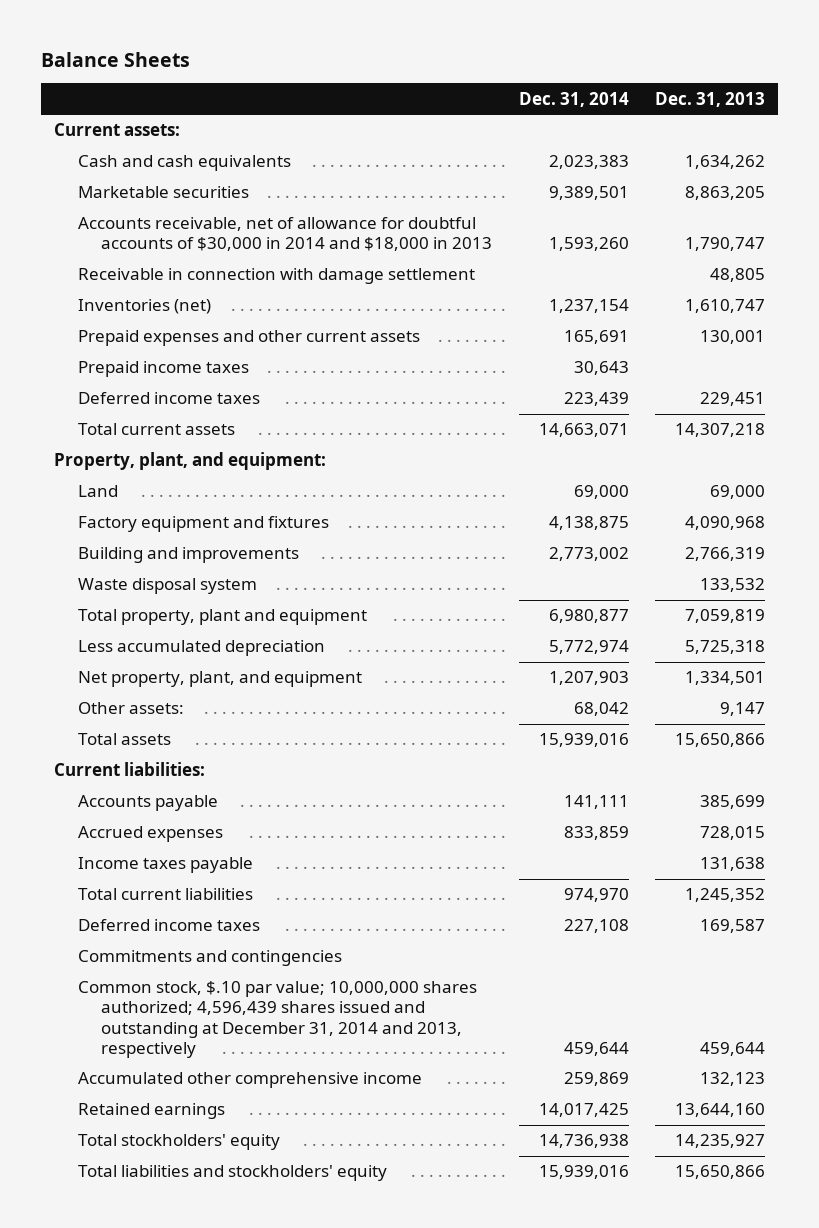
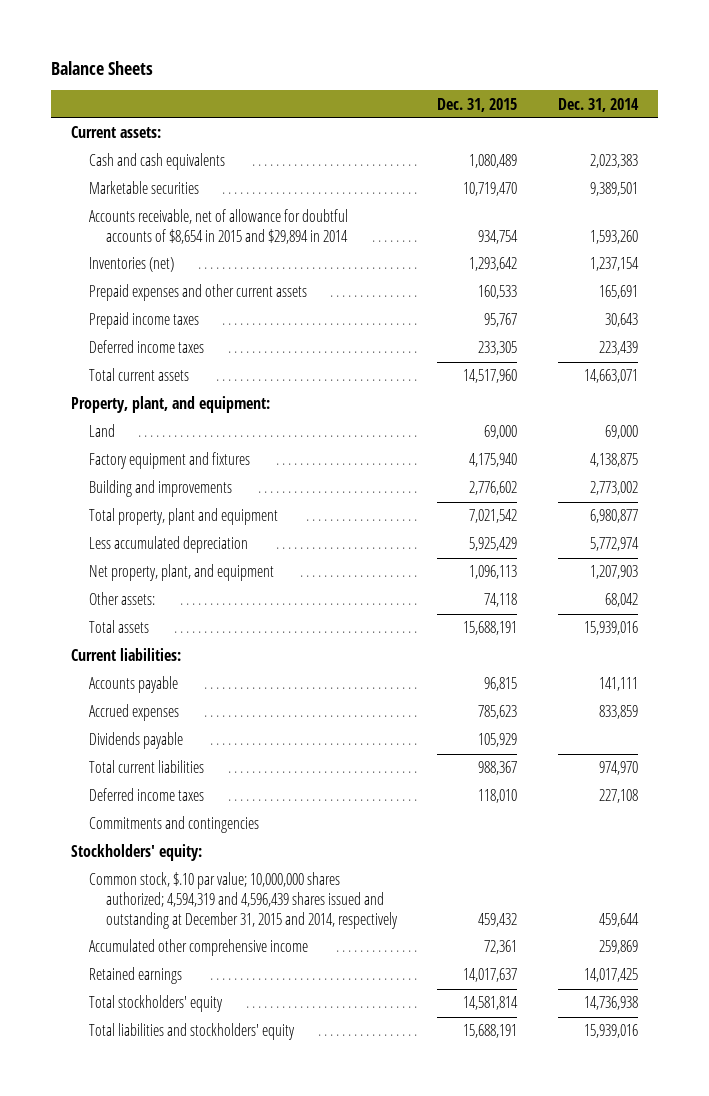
- | Dec. 31, 2014 | Dec. 31, 2013
+ | Dec. 31, 2015 | Dec. 31, 2014
- Accounts receivable, net of allowance for doubtful accounts of $30,000 in 2014 and $18,000 in 2013 | 1,593,260 | 1,790,747
- Receivable in connection with damage settlement | | 48,805
+ Accounts receivable, net of allowance for doubtful accounts of $8,654 in 2015 and $29,894 in 2014 | 934,754 | 1,593,260
- Waste disposal system | | 133,532
- Income taxes payable | | 131,638
+ Dividends payable | 105,929 |
- Common stock, $.10 par value; 10,000,000 shares authorized; 4,596,439 shares issued and outstanding at December 31, 2014 and 2013, respectively | 459,644 | 459,644
+ Stockholders' equity:
+ Common stock, $.10 par value; 10,000,000 shares authorized; 4,594,319 and 4,596,439 shares issued and outstanding at December 31, 2015 and 2014, respectively | 459,432 | 459,644

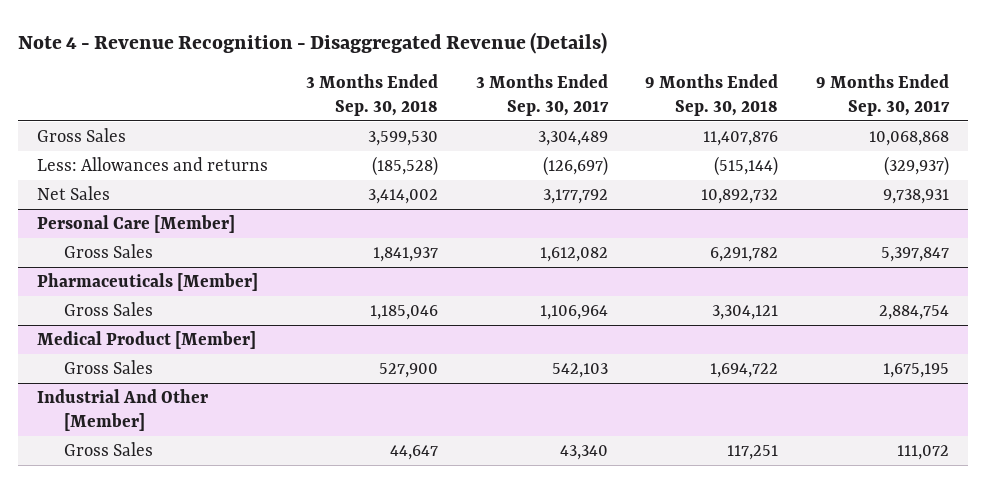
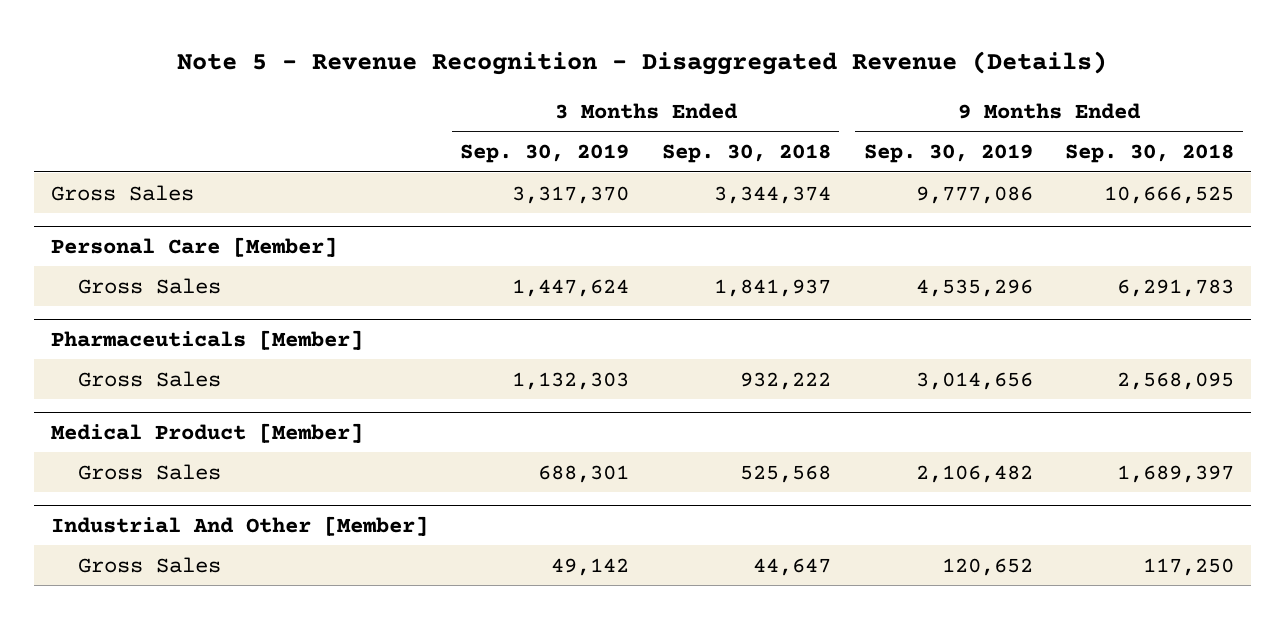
- Note 4 - Revenue Recognition - Disaggregated Revenue (Details)
+ Note 5 - Revenue Recognition - Disaggregated Revenue (Details)
- | 3 Months Ended Sep. 30, 2018 | 3 Months Ended Sep. 30, 2017 | 9 Months Ended Sep. 30, 2018 | 9 Months Ended Sep. 30, 2017
+ | 3 Months Ended Sep. 30, 2019 | 3 Months Ended Sep. 30, 2018 | 9 Months Ended Sep. 30, 2019 | 9 Months Ended Sep. 30, 2018
- Gross Sales | 3,599,530 | 3,304,489 | 11,407,876 | 10,068,868
- Less: Allowances and returns | (185,528) | (126,697) | (515,144) | (329,937)
- Net Sales | 3,414,002 | 3,177,792 | 10,892,732 | 9,738,931
+ Gross Sales | 3,317,370 | 3,344,374 | 9,777,086 | 10,666,525
@ Personal Care [Member]
- Gross Sales | 1,841,937 | 1,612,082 | 6,291,782 | 5,397,847
+ Gross Sales | 1,447,624 | 1,841,937 | 4,535,296 | 6,291,783
@ Pharmaceuticals [Member]
- Gross Sales | 1,185,046 | 1,106,964 | 3,304,121 | 2,884,754
+ Gross Sales | 1,132,303 | 932,222 | 3,014,656 | 2,568,095
@ Medical Product [Member]
- Gross Sales | 527,900 | 542,103 | 1,694,722 | 1,675,195
+ Gross Sales | 688,301 | 525,568 | 2,106,482 | 1,689,397
@ Industrial And Other [Member]
- Gross Sales | 44,647 | 43,340 | 117,251 | 111,072
+ Gross Sales | 49,142 | 44,647 | 120,652 | 117,250

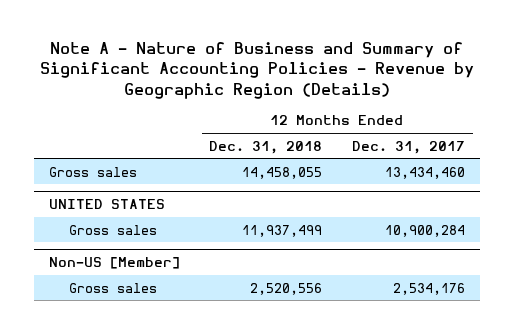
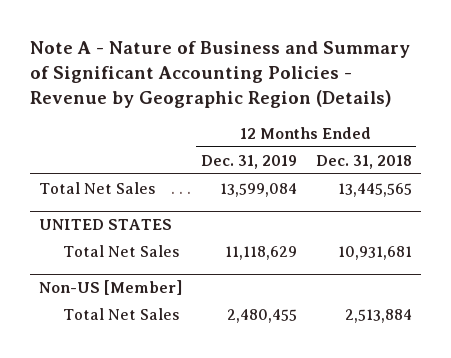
- | 12 Months Ended Dec. 31, 2018 | 12 Months Ended Dec. 31, 2017
+ | 12 Months Ended Dec. 31, 2019 | 12 Months Ended Dec. 31, 2018
- Gross sales | 14,458,055 | 13,434,460
+ Total Net Sales | 13,599,084 | 13,445,565
@ UNITED STATES
- Gross sales | 11,937,499 | 10,900,284
+ Total Net Sales | 11,118,629 | 10,931,681
@ Non-US [Member]
- Gross sales | 2,520,556 | 2,534,176
+ Total Net Sales | 2,480,455 | 2,513,884

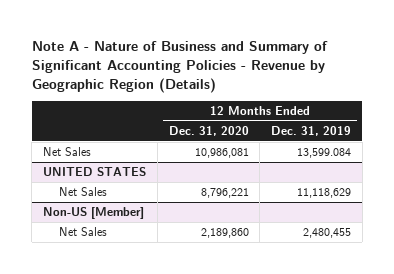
- | 12 Months Ended Dec. 31, 2019 | 12 Months Ended Dec. 31, 2018
+ | 12 Months Ended Dec. 31, 2020 | 12 Months Ended Dec. 31, 2019
- Total Net Sales | 13,599,084 | 13,445,565
+ Net Sales | 10,986,081 | 13,599.084
@ UNITED STATES
- Total Net Sales | 11,118,629 | 10,931,681
+ Net Sales | 8,796,221 | 11,118,629
@ Non-US [Member]
- Total Net Sales | 2,480,455 | 2,513,884
+ Net Sales | 2,189,860 | 2,480,455

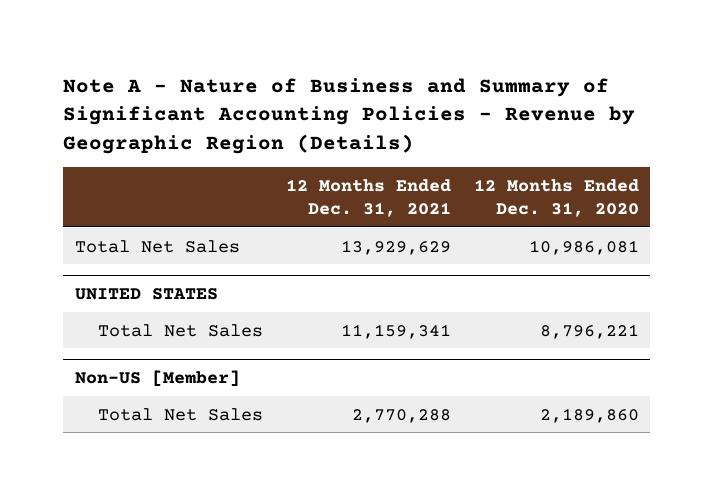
- | 12 Months Ended Dec. 31, 2020 | 12 Months Ended Dec. 31, 2019
+ | 12 Months Ended Dec. 31, 2021 | 12 Months Ended Dec. 31, 2020
- Net Sales | 10,986,081 | 13,599.084
+ Total Net Sales | 13,929,629 | 10,986,081
@ UNITED STATES
- Net Sales | 8,796,221 | 11,118,629
+ Total Net Sales | 11,159,341 | 8,796,221
@ Non-US [Member]
- Net Sales | 2,189,860 | 2,480,455
+ Total Net Sales | 2,770,288 | 2,189,860

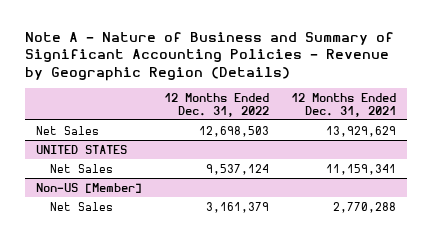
- | 12 Months Ended Dec. 31, 2021 | 12 Months Ended Dec. 31, 2020
+ | 12 Months Ended Dec. 31, 2022 | 12 Months Ended Dec. 31, 2021
- Total Net Sales | 13,929,629 | 10,986,081
+ Net Sales | 12,698,503 | 13,929,629
@ UNITED STATES
- Total Net Sales | 11,159,341 | 8,796,221
+ Net Sales | 9,537,124 | 11,159,341
@ Non-US [Member]
- Total Net Sales | 2,770,288 | 2,189,860
+ Net Sales | 3,161,379 | 2,770,288

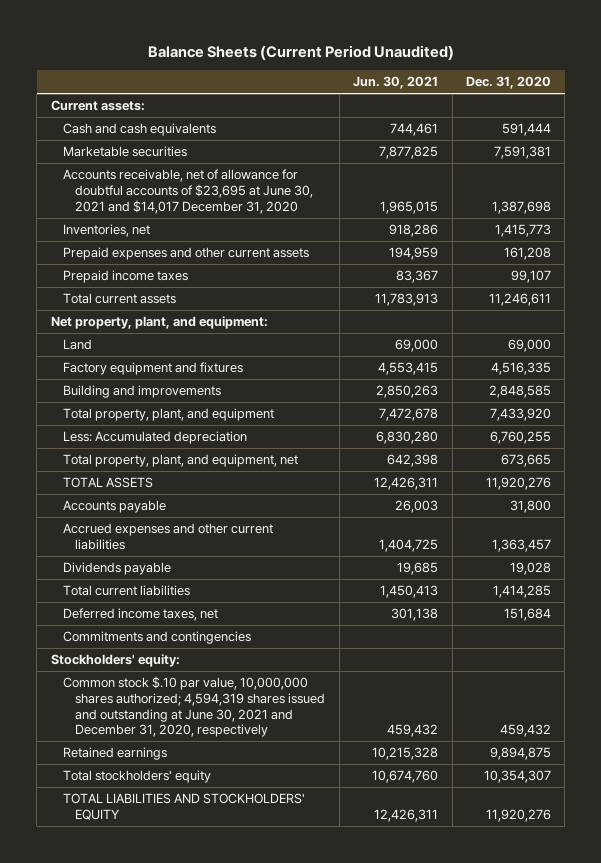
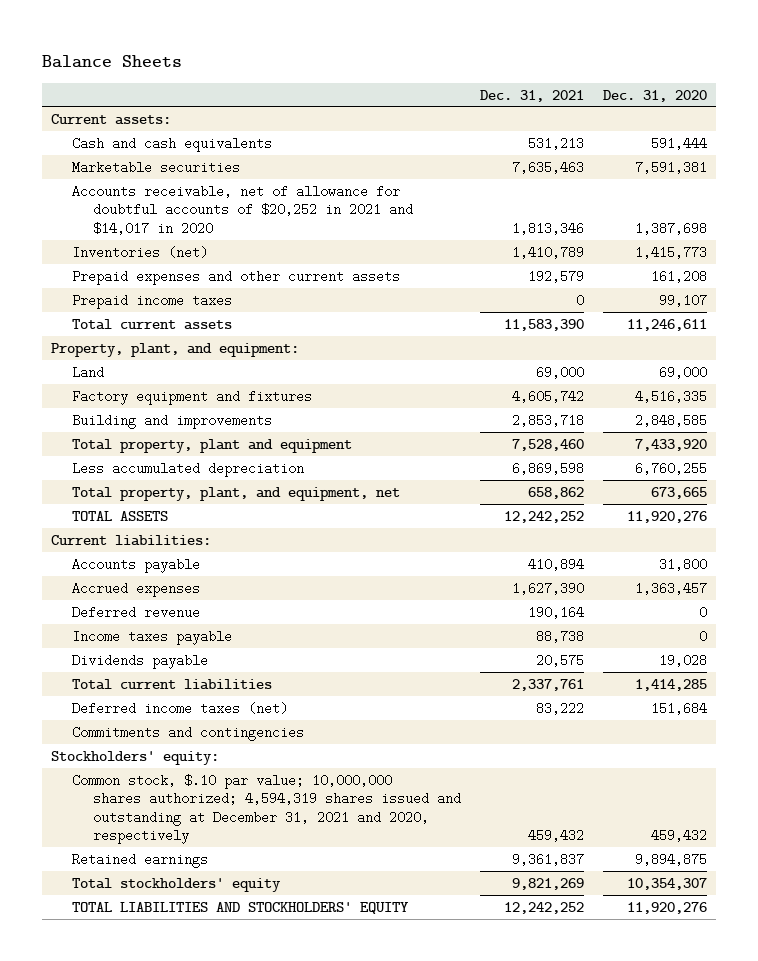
- Balance Sheets (Current Period Unaudited)
+ Balance Sheets
- | Jun. 30, 2021 | Dec. 31, 2020
+ | Dec. 31, 2021 | Dec. 31, 2020
- Accounts receivable, net of allowance for doubtful accounts of $23,695 at June 30, 2021 and $14,017 December 31, 2020 | 1,965,015 | 1,387,698
- Inventories, net | 918,286 | 1,415,773
+ Accounts receivable, net of allowance for doubtful accounts of $20,252 in 2021 and $14,017 in 2020 | 1,813,346 | 1,387,698
+ Inventories (net) | 1,410,789 | 1,415,773
- Net property, plant, and equipment:
+ Property, plant, and equipment:
- Total property, plant, and equipment | 7,472,678 | 7,433,920
- Less: Accumulated depreciation | 6,830,280 | 6,760,255
+ Total property, plant and equipment | 7,528,460 | 7,433,920
+ Less accumulated depreciation | 6,869,598 | 6,760,255
+ Current liabilities:
- Accrued expenses and other current liabilities | 1,404,725 | 1,363,457
+ Accrued expenses | 1,627,390 | 1,363,457
+ Deferred revenue | 190,164 | 0
+ Income taxes payable | 88,738 | 0
- Deferred income taxes, net | 301,138 | 151,684
+ Deferred income taxes (net) | 83,222 | 151,684
- Common stock $.10 par value, 10,000,000 shares authorized; 4,594,319 shares issued and outstanding at June 30, 2021 and December 31, 2020, respectively | 459,432 | 459,432
+ Common stock, $.10 par value; 10,000,000 shares authorized; 4,594,319 shares issued and outstanding at December 31, 2021 and 2020, respectively | 459,432 | 459,432

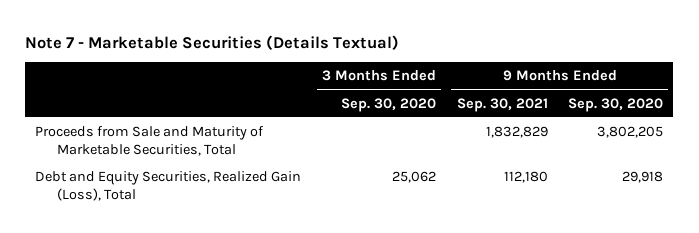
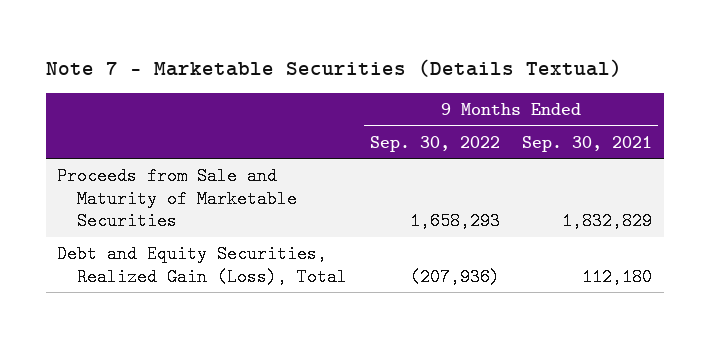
- | 3 Months Ended Sep. 30, 2020 | 9 Months Ended Sep. 30, 2021 | 9 Months Ended Sep. 30, 2020
+ | 9 Months Ended Sep. 30, 2022 | 9 Months Ended Sep. 30, 2021
- Proceeds from Sale and Maturity of Marketable Securities, Total | | 1,832,829 | 3,802,205
+ Proceeds from Sale and Maturity of Marketable Securities | 1,658,293 | 1,832,829

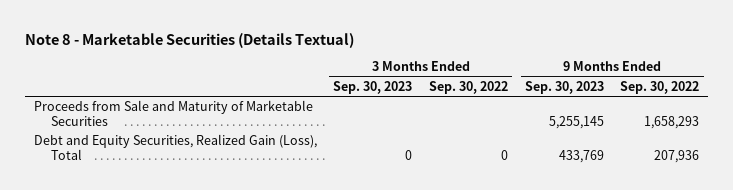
- Note 7 - Marketable Securities (Details Textual)
+ Note 8 - Marketable Securities (Details Textual)
- | 9 Months Ended Sep. 30, 2022 | 9 Months Ended Sep. 30, 2021
+ | 3 Months Ended Sep. 30, 2023 | 3 Months Ended Sep. 30, 2022 | 9 Months Ended Sep. 30, 2023 | 9 Months Ended Sep. 30, 2022
- Debt and Equity Securities, Realized Gain (Loss), Total | (207,936) | 112,180
+ Debt and Equity Securities, Realized Gain (Loss), Total | 0 | 0 | 433,769 | 207,936

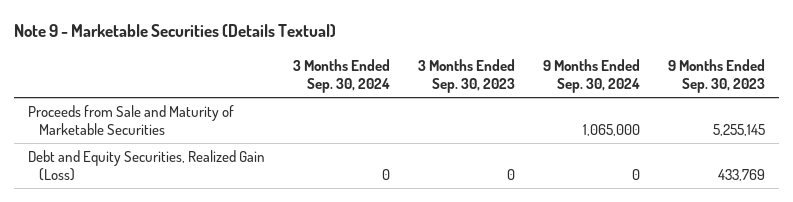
- Note 8 - Marketable Securities (Details Textual)
+ Note 9 - Marketable Securities (Details Textual)
- | 3 Months Ended Sep. 30, 2023 | 3 Months Ended Sep. 30, 2022 | 9 Months Ended Sep. 30, 2023 | 9 Months Ended Sep. 30, 2022
+ | 3 Months Ended Sep. 30, 2024 | 3 Months Ended Sep. 30, 2023 | 9 Months Ended Sep. 30, 2024 | 9 Months Ended Sep. 30, 2023
- Debt and Equity Securities, Realized Gain (Loss), Total | 0 | 0 | 433,769 | 207,936
+ Debt and Equity Securities, Realized Gain (Loss) | 0 | 0 | 0 | 433,769

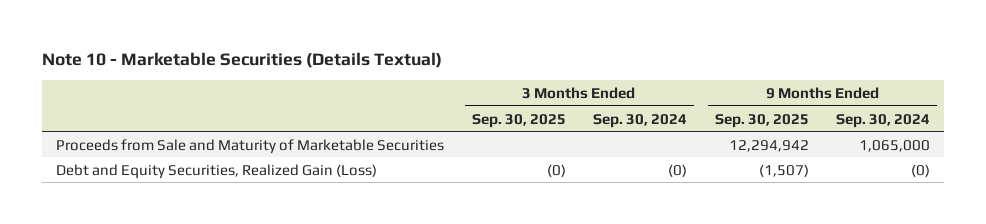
- Note 9 - Marketable Securities (Details Textual)
+ Note 10 - Marketable Securities (Details Textual)
- | 3 Months Ended Sep. 30, 2024 | 3 Months Ended Sep. 30, 2023 | 9 Months Ended Sep. 30, 2024 | 9 Months Ended Sep. 30, 2023
+ | 3 Months Ended Sep. 30, 2025 | 3 Months Ended Sep. 30, 2024 | 9 Months Ended Sep. 30, 2025 | 9 Months Ended Sep. 30, 2024
- Debt and Equity Securities, Realized Gain (Loss) | 0 | 0 | 0 | 433,769
+ Debt and Equity Securities, Realized Gain (Loss) | (0) | (0) | (1,507) | (0)

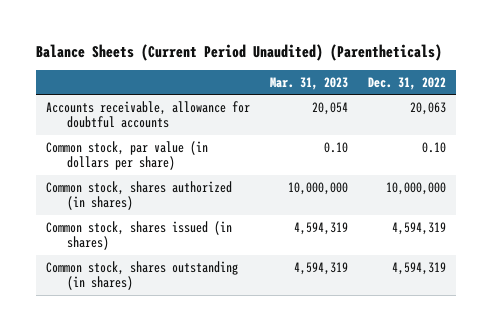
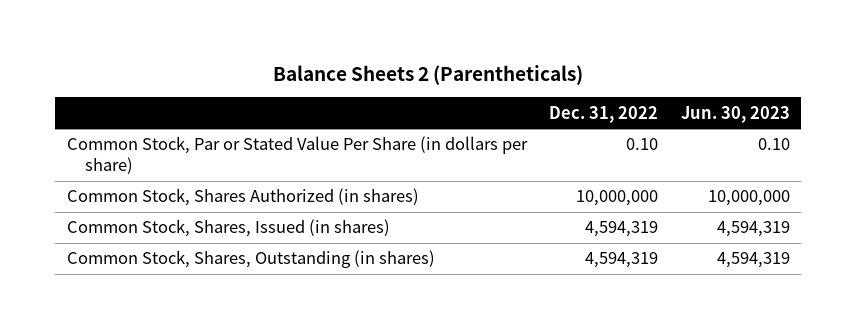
- Balance Sheets (Current Period Unaudited) (Parentheticals)
+ Balance Sheets 2 (Parentheticals)
- | Mar. 31, 2023 | Dec. 31, 2022
+ | Dec. 31, 2022 | Jun. 30, 2023
- Accounts receivable, allowance for doubtful accounts | 20,054 | 20,063
- Common stock, par value (in dollars per share) | 0.10 | 0.10
- Common stock, shares authorized (in shares) | 10,000,000 | 10,000,000
- Common stock, shares issued (in shares) | 4,594,319 | 4,594,319
- Common stock, shares outstanding (in shares) | 4,594,319 | 4,594,319
+ Common Stock, Par or Stated Value Per Share (in dollars per share) | 0.10 | 0.10
+ Common Stock, Shares Authorized (in shares) | 10,000,000 | 10,000,000
+ Common Stock, Shares, Issued (in shares) | 4,594,319 | 4,594,319
+ Common Stock, Shares, Outstanding (in shares) | 4,594,319 | 4,594,319

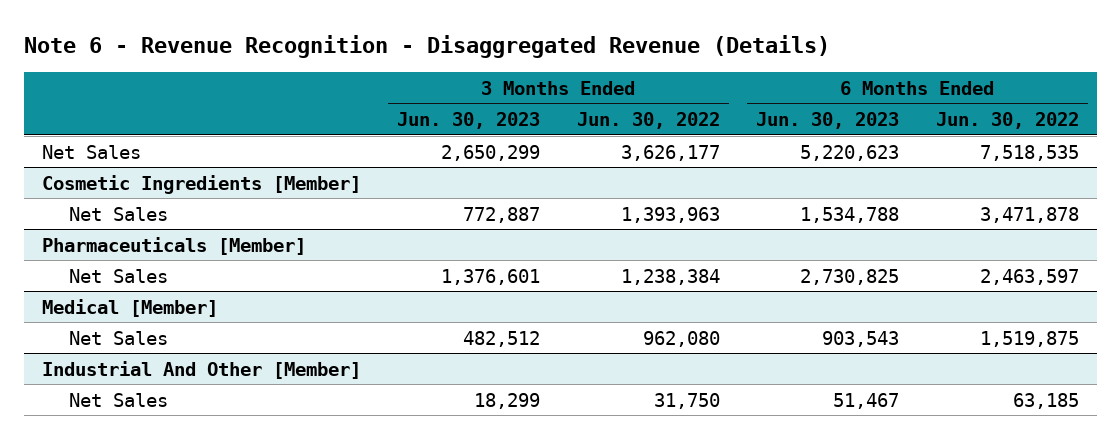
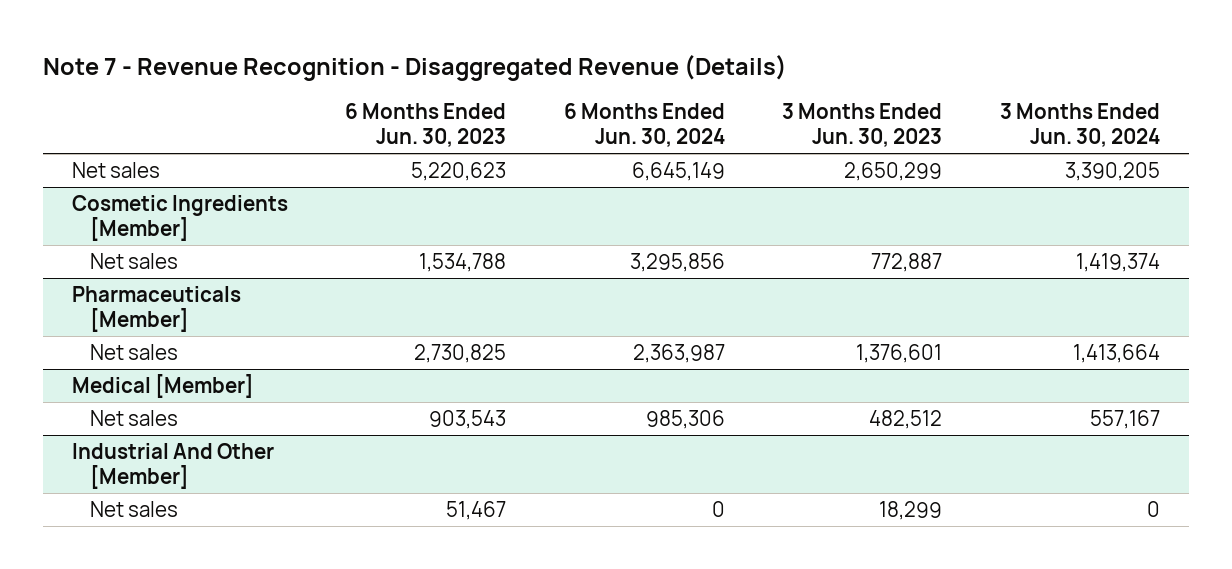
- Note 6 - Revenue Recognition - Disaggregated Revenue (Details)
+ Note 7 - Revenue Recognition - Disaggregated Revenue (Details)
- | 3 Months Ended Jun. 30, 2023 | 3 Months Ended Jun. 30, 2022 | 6 Months Ended Jun. 30, 2023 | 6 Months Ended Jun. 30, 2022
+ | 6 Months Ended Jun. 30, 2023 | 6 Months Ended Jun. 30, 2024 | 3 Months Ended Jun. 30, 2023 | 3 Months Ended Jun. 30, 2024
- Net Sales | 2,650,299 | 3,626,177 | 5,220,623 | 7,518,535
+ Net sales | 5,220,623 | 6,645,149 | 2,650,299 | 3,390,205
@ Cosmetic Ingredients [Member]
- Net Sales | 772,887 | 1,393,963 | 1,534,788 | 3,471,878
+ Net sales | 1,534,788 | 3,295,856 | 772,887 | 1,419,374
@ Pharmaceuticals [Member]
- Net Sales | 1,376,601 | 1,238,384 | 2,730,825 | 2,463,597
+ Net sales | 2,730,825 | 2,363,987 | 1,376,601 | 1,413,664
@ Medical [Member]
- Net Sales | 482,512 | 962,080 | 903,543 | 1,519,875
+ Net sales | 903,543 | 985,306 | 482,512 | 557,167
@ Industrial And Other [Member]
- Net Sales | 18,299 | 31,750 | 51,467 | 63,185
+ Net sales | 51,467 | 0 | 18,299 | 0

